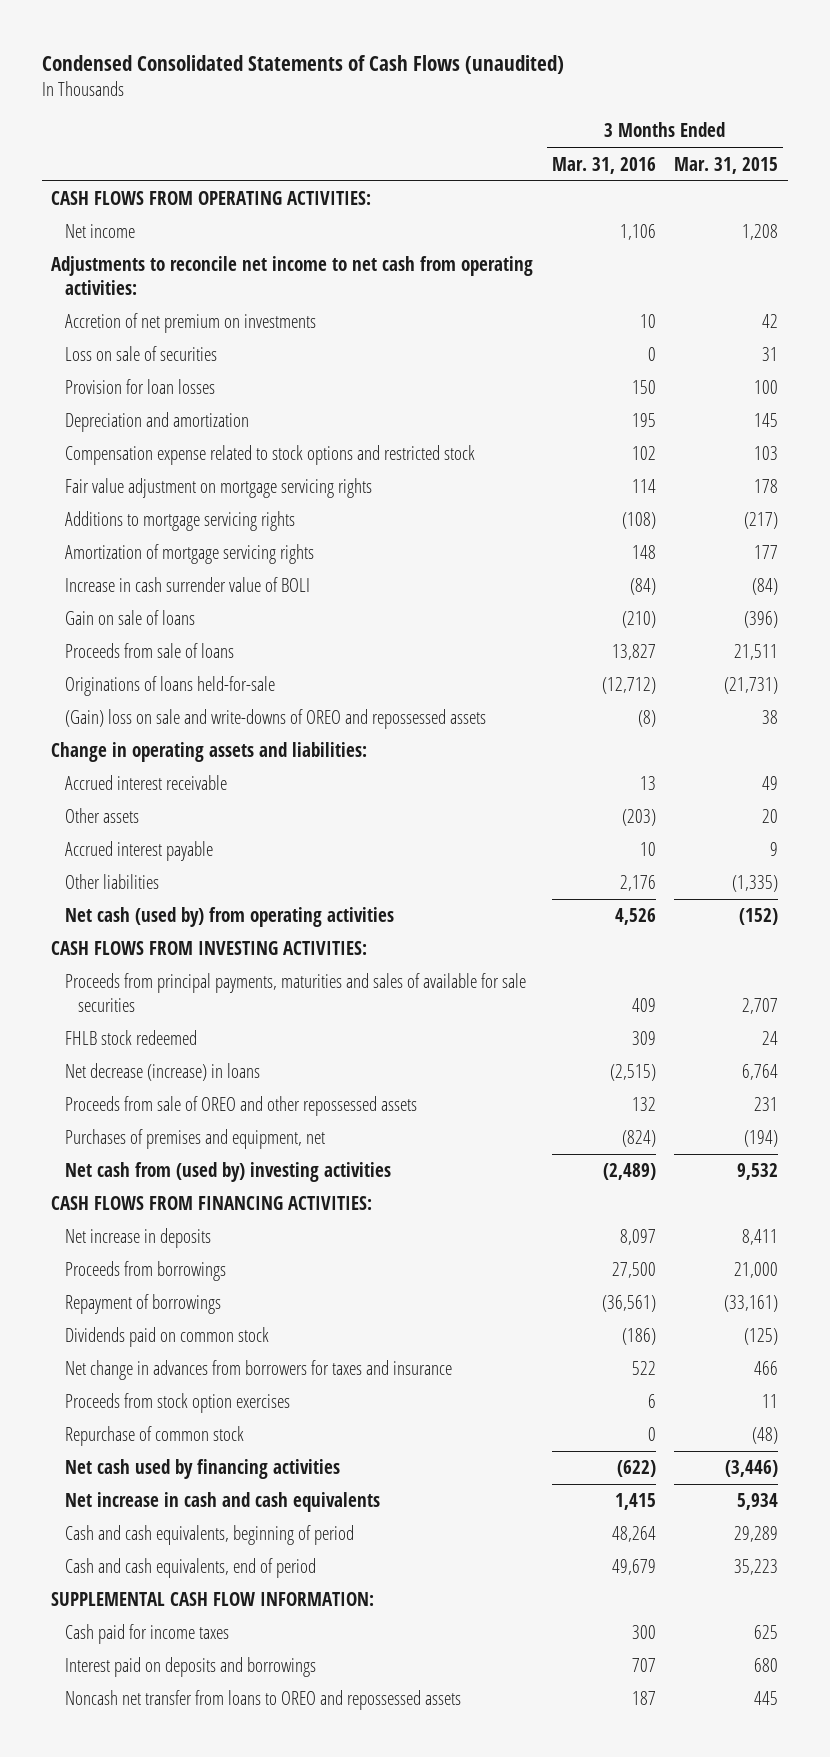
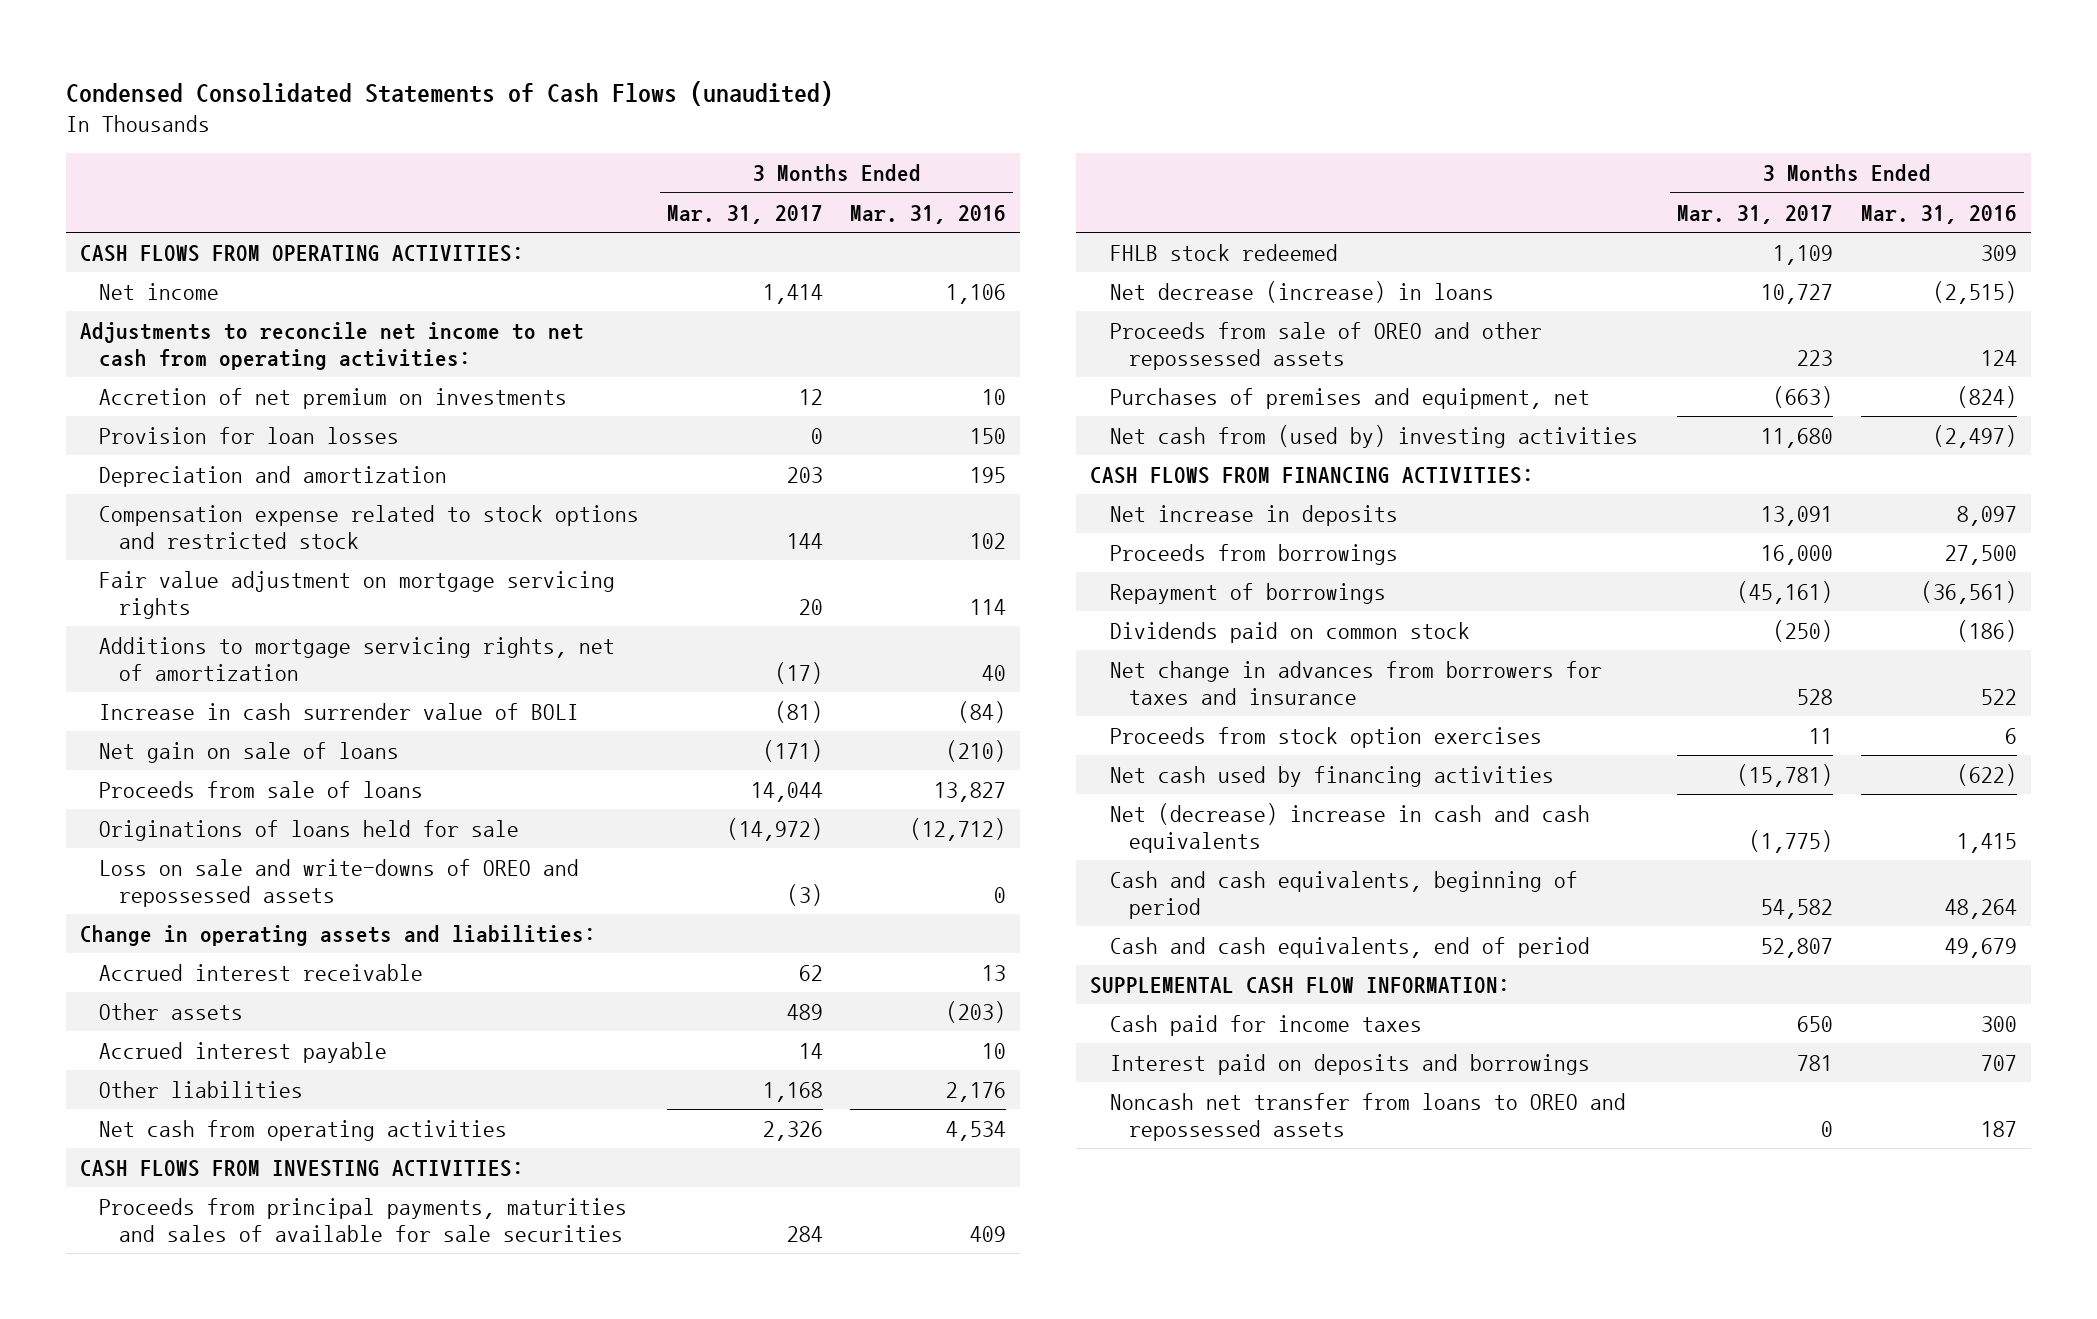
- | 3 Months Ended Mar. 31, 2016 | 3 Months Ended Mar. 31, 2015
+ | 3 Months Ended Mar. 31, 2017 | 3 Months Ended Mar. 31, 2016
- Loss on sale of securities | 0 | 31
- Additions to mortgage servicing rights | (108) | (217)
- Amortization of mortgage servicing rights | 148 | 177
+ Additions to mortgage servicing rights, net of amortization | (17) | 40
- Gain on sale of loans | (210) | (396)
+ Net gain on sale of loans | (171) | (210)
- Originations of loans held-for-sale | (12,712) | (21,731)
- (Gain) loss on sale and write-downs of OREO and repossessed assets | (8) | 38
+ Originations of loans held for sale | (14,972) | (12,712)
+ Loss on sale and write-downs of OREO and repossessed assets | (3) | 0
- Net cash (used by) from operating activities | 4,526 | (152)
+ Net cash from operating activities | 2,326 | 4,534
- Proceeds from sale of OREO and other repossessed assets | 132 | 231
+ Proceeds from sale of OREO and other repossessed assets | 223 | 124
- Net cash from (used by) investing activities | (2,489) | 9,532
+ Net cash from (used by) investing activities | 11,680 | (2,497)
- Repurchase of common stock | 0 | (48)
- Net increase in cash and cash equivalents | 1,415 | 5,934
+ Net (decrease) increase in cash and cash equivalents | (1,775) | 1,415

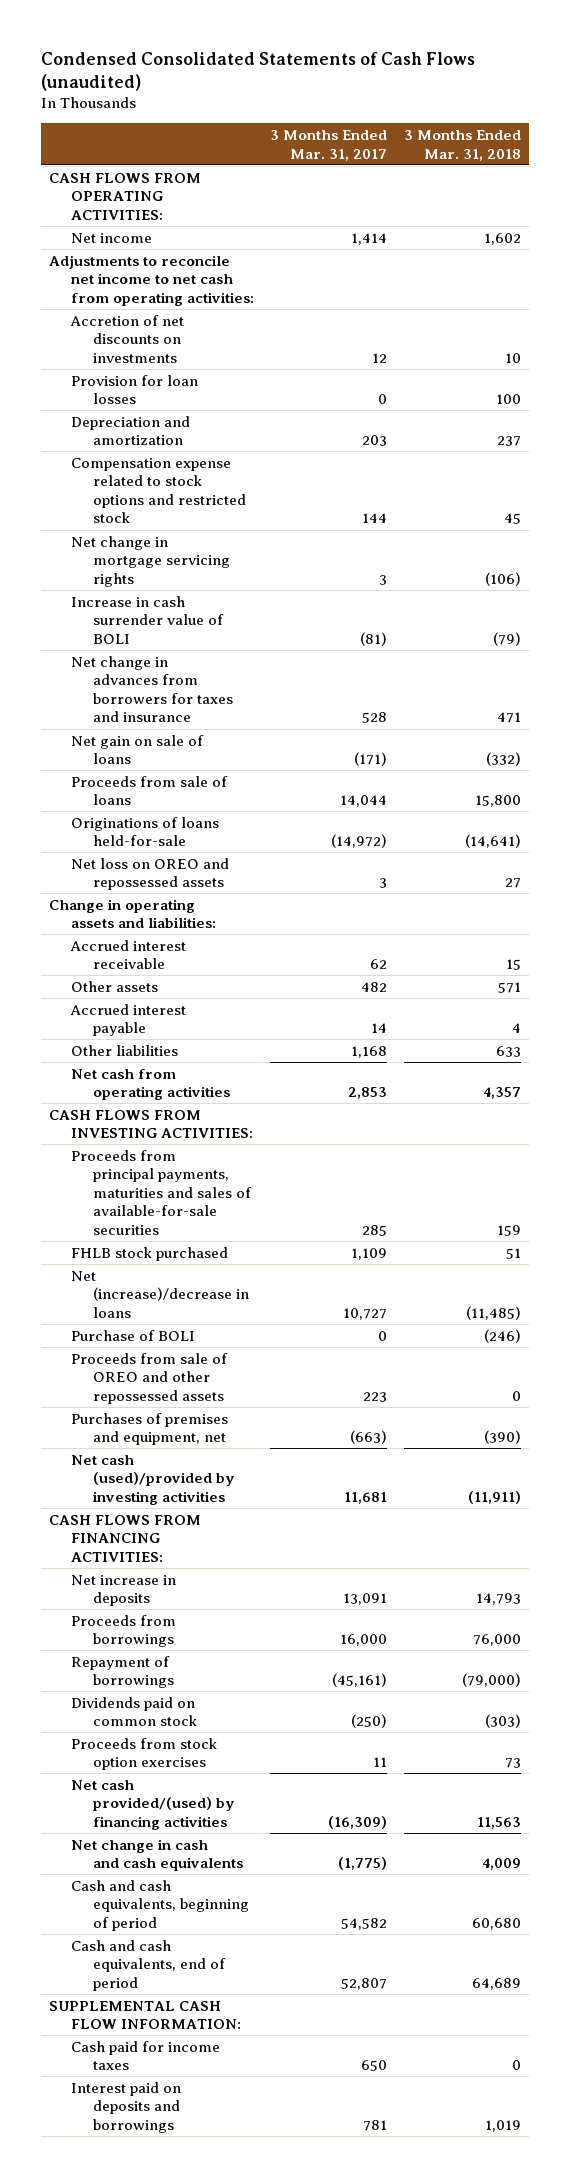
- | 3 Months Ended Mar. 31, 2017 | 3 Months Ended Mar. 31, 2016
+ | 3 Months Ended Mar. 31, 2017 | 3 Months Ended Mar. 31, 2018
- Accretion of net premium on investments | 12 | 10
+ Accretion of net discounts on investments | 12 | 10
- Fair value adjustment on mortgage servicing rights | 20 | 114
- Additions to mortgage servicing rights, net of amortization | (17) | 40
+ Net change in mortgage servicing rights | 3 | (106)
moved up: Net change in advances from borrowers for taxes and insurance | 528 | 471
- Originations of loans held for sale | (14,972) | (12,712)
- Loss on sale and write-downs of OREO and repossessed assets | (3) | 0
+ Originations of loans held-for-sale | (14,972) | (14,641)
+ Net loss on OREO and repossessed assets | 3 | 27
- Other assets | 489 | (203)
+ Other assets | 482 | 571
- Net cash from operating activities | 2,326 | 4,534
+ Net cash from operating activities | 2,853 | 4,357
- Proceeds from principal payments, maturities and sales of available for sale securities | 284 | 409
- FHLB stock redeemed | 1,109 | 309
- Net decrease (increase) in loans | 10,727 | (2,515)
+ Proceeds from principal payments, maturities and sales of available-for-sale securities | 285 | 159
+ FHLB stock purchased | 1,109 | 51
+ Net (increase)/decrease in loans | 10,727 | (11,485)
+ Purchase of BOLI | 0 | (246)
- Net cash from (used by) investing activities | 11,680 | (2,497)
+ Net cash (used)/provided by investing activities | 11,681 | (11,911)
- Net cash used by financing activities | (15,781) | (622)
- Net (decrease) increase in cash and cash equivalents | (1,775) | 1,415
+ Net cash provided/(used) by financing activities | (16,309) | 11,563
+ Net change in cash and cash equivalents | (1,775) | 4,009
- Noncash net transfer from loans to OREO and repossessed assets | 0 | 187

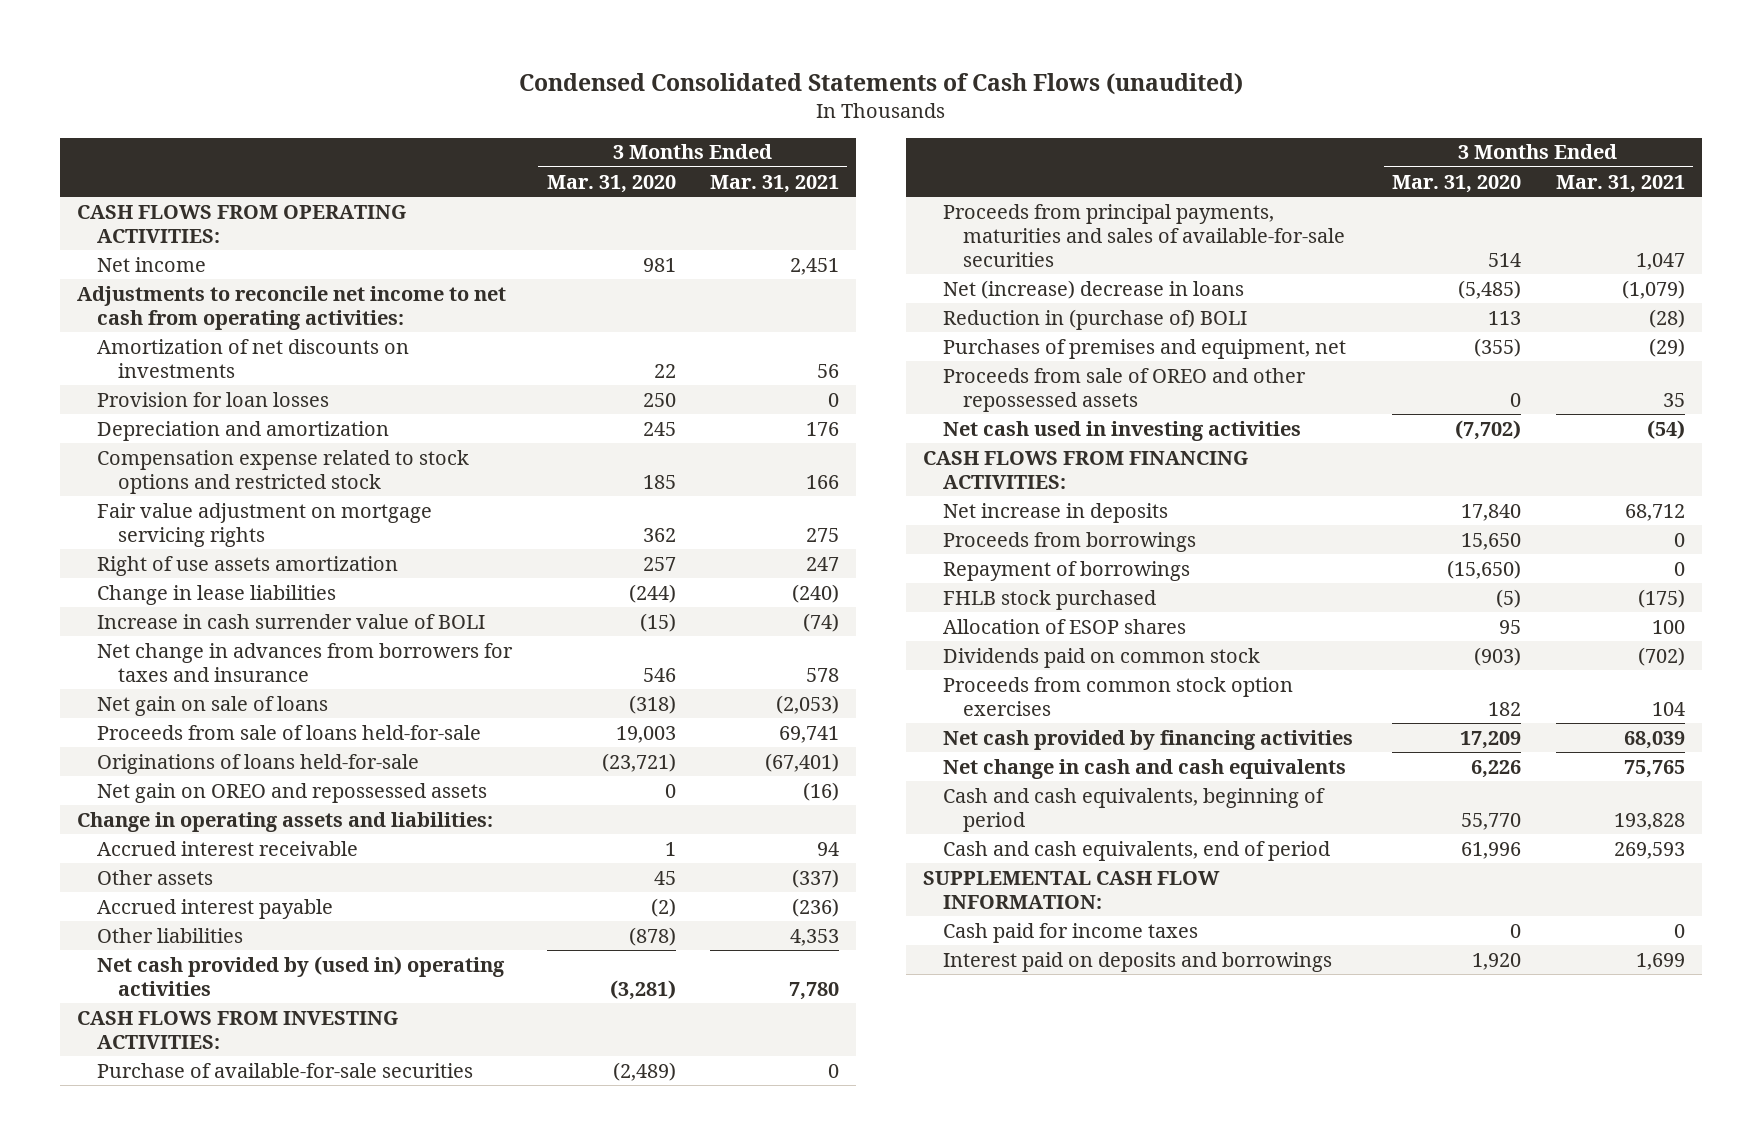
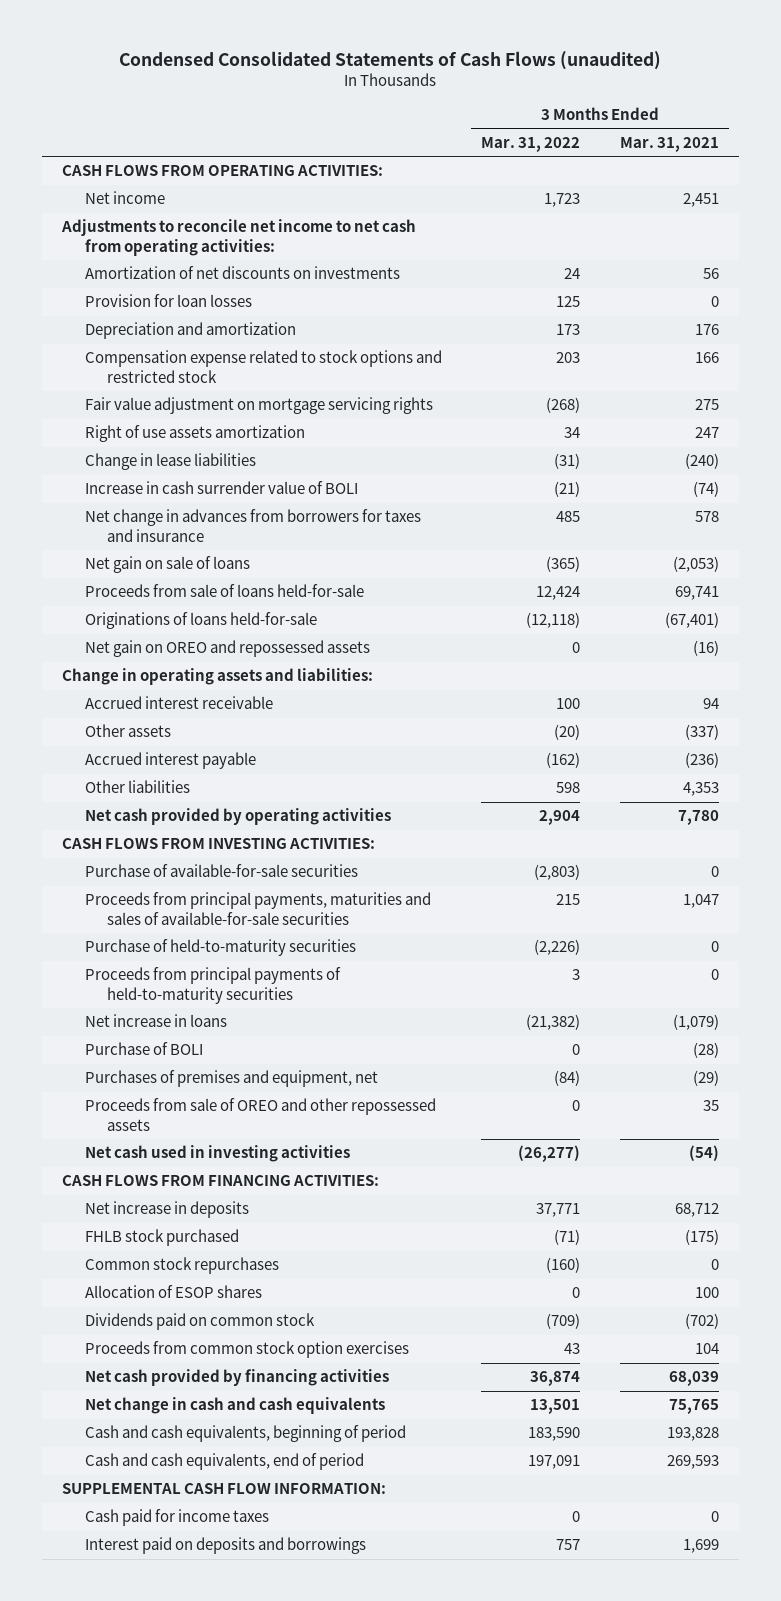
- | 3 Months Ended Mar. 31, 2020 | 3 Months Ended Mar. 31, 2021
+ | 3 Months Ended Mar. 31, 2022 | 3 Months Ended Mar. 31, 2021
- Net cash provided by (used in) operating activities | (3,281) | 7,780
+ Net cash provided by operating activities | 2,904 | 7,780
- Net (increase) decrease in loans | (5,485) | (1,079)
- Reduction in (purchase of) BOLI | 113 | (28)
+ Purchase of held-to-maturity securities | (2,226) | 0
+ Proceeds from principal payments of held-to-maturity securities | 3 | 0
+ Net increase in loans | (21,382) | (1,079)
+ Purchase of BOLI | 0 | (28)
- Proceeds from borrowings | 15,650 | 0
- Repayment of borrowings | (15,650) | 0
+ Common stock repurchases | (160) | 0

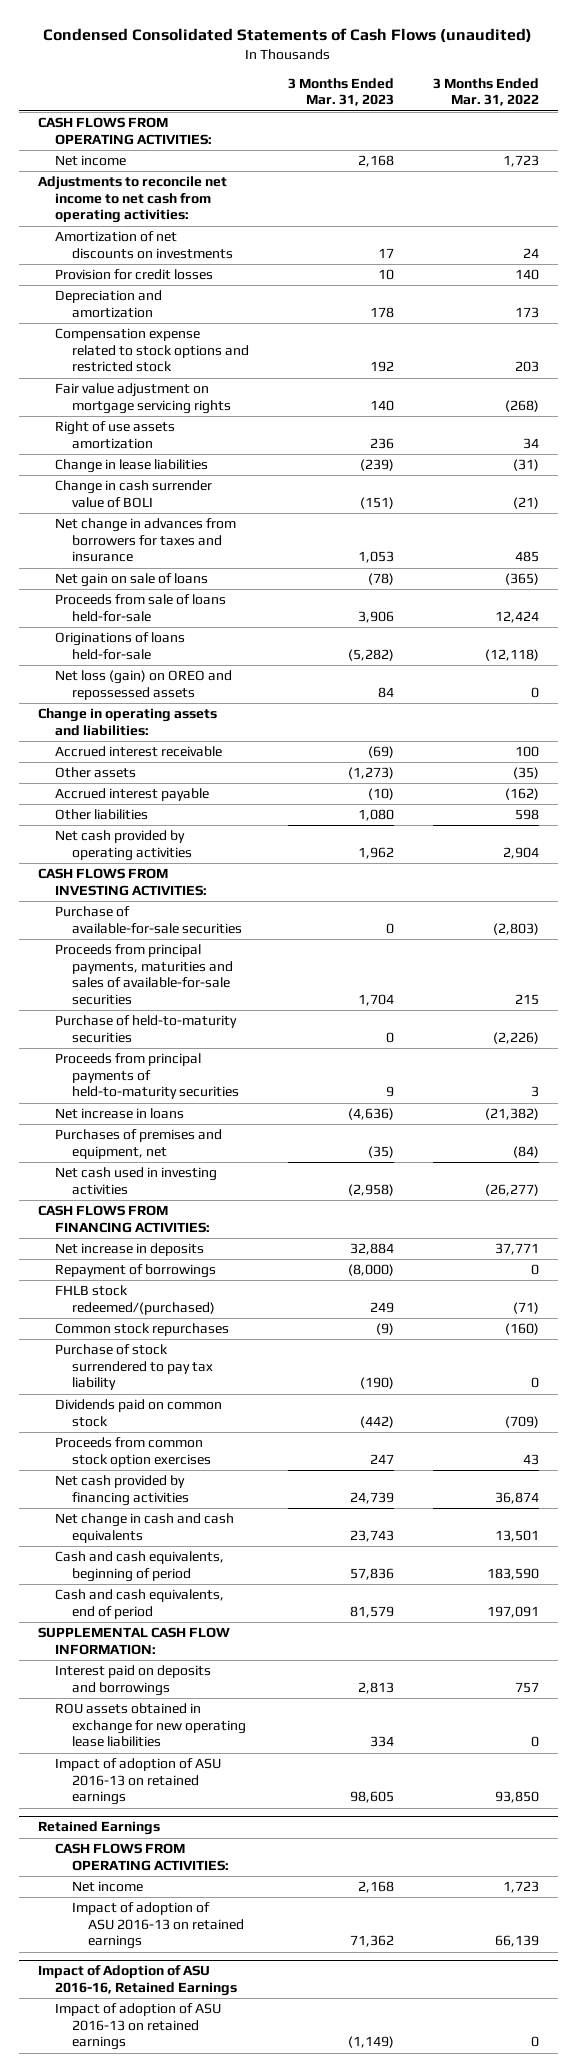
- | 3 Months Ended Mar. 31, 2022 | 3 Months Ended Mar. 31, 2021
+ | 3 Months Ended Mar. 31, 2023 | 3 Months Ended Mar. 31, 2022
- Provision for loan losses | 125 | 0
+ Provision for credit losses | 10 | 140
- Increase in cash surrender value of BOLI | (21) | (74)
+ Change in cash surrender value of BOLI | (151) | (21)
- Net gain on OREO and repossessed assets | 0 | (16)
+ Net loss (gain) on OREO and repossessed assets | 84 | 0
- Other assets | (20) | (337)
+ Other assets | (1,273) | (35)
- Purchase of BOLI | 0 | (28)
- Proceeds from sale of OREO and other repossessed assets | 0 | 35
- FHLB stock purchased | (71) | (175)
+ Repayment of borrowings | (8,000) | 0
+ FHLB stock redeemed/(purchased) | 249 | (71)
- Allocation of ESOP shares | 0 | 100
+ Purchase of stock surrendered to pay tax liability | (190) | 0
- Cash paid for income taxes | 0 | 0
+ ROU assets obtained in exchange for new operating lease liabilities | 334 | 0
+ Impact of adoption of ASU 2016-13 on retained earnings | 98,605 | 93,850
+ Retained Earnings
+ CASH FLOWS FROM OPERATING ACTIVITIES:
+ Net income | 2,168 | 1,723
+ Impact of adoption of ASU 2016-13 on retained earnings | 71,362 | 66,139
+ Impact of Adoption of ASU 2016-16, Retained Earnings
+ Impact of adoption of ASU 2016-13 on retained earnings | (1,149) | 0

